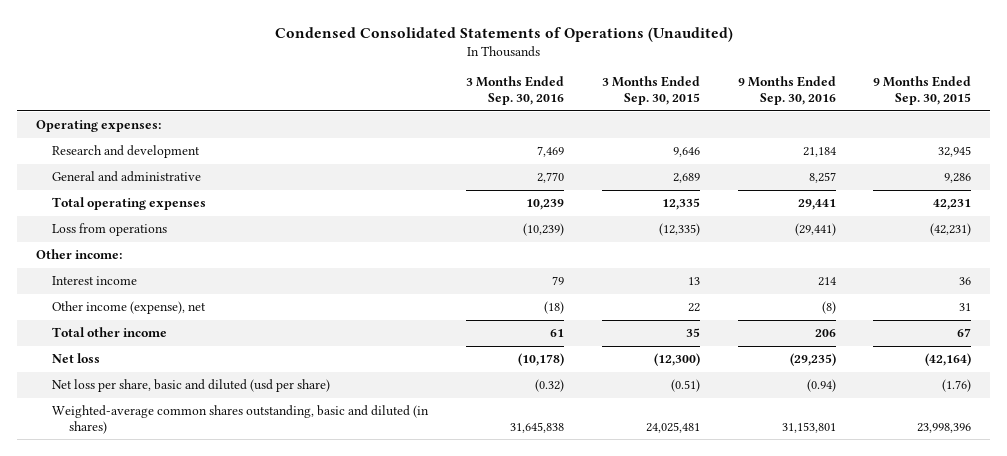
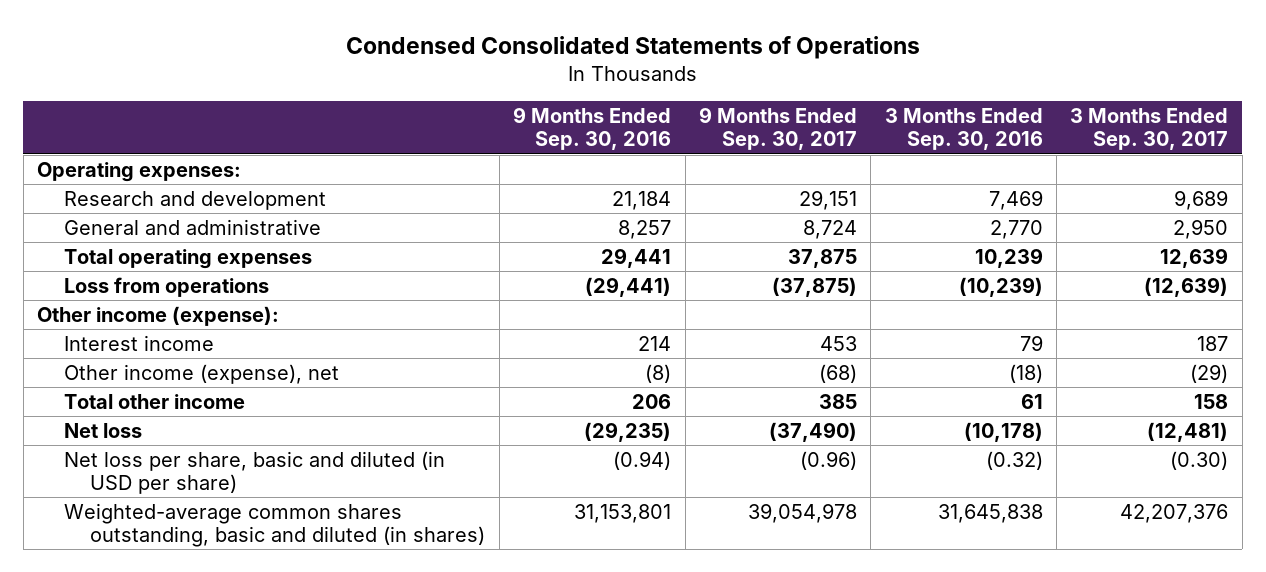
- Condensed Consolidated Statements of Operations (Unaudited)
+ Condensed Consolidated Statements of Operations
- | 3 Months Ended Sep. 30, 2016 | 3 Months Ended Sep. 30, 2015 | 9 Months Ended Sep. 30, 2016 | 9 Months Ended Sep. 30, 2015
+ | 9 Months Ended Sep. 30, 2016 | 9 Months Ended Sep. 30, 2017 | 3 Months Ended Sep. 30, 2016 | 3 Months Ended Sep. 30, 2017
- Other income:
+ Other income (expense):
- Net loss per share, basic and diluted (usd per share) | (0.32) | (0.51) | (0.94) | (1.76)
+ Net loss per share, basic and diluted (in USD per share) | (0.94) | (0.96) | (0.32) | (0.30)

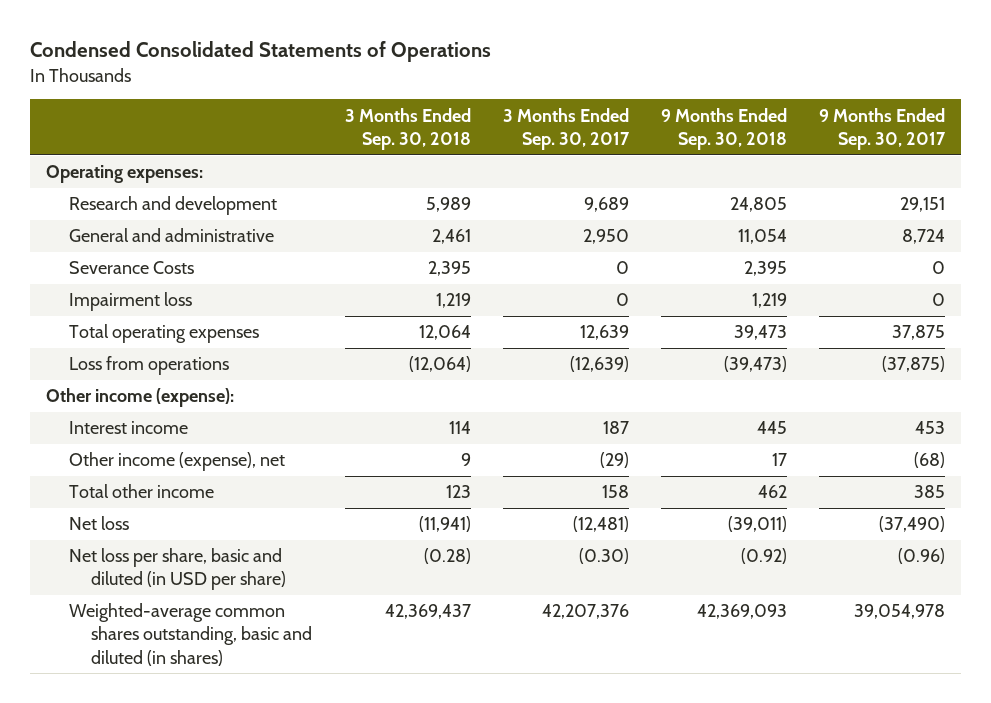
- | 9 Months Ended Sep. 30, 2016 | 9 Months Ended Sep. 30, 2017 | 3 Months Ended Sep. 30, 2016 | 3 Months Ended Sep. 30, 2017
+ | 3 Months Ended Sep. 30, 2018 | 3 Months Ended Sep. 30, 2017 | 9 Months Ended Sep. 30, 2018 | 9 Months Ended Sep. 30, 2017
+ Severance Costs | 2,395 | 0 | 2,395 | 0
+ Impairment loss | 1,219 | 0 | 1,219 | 0

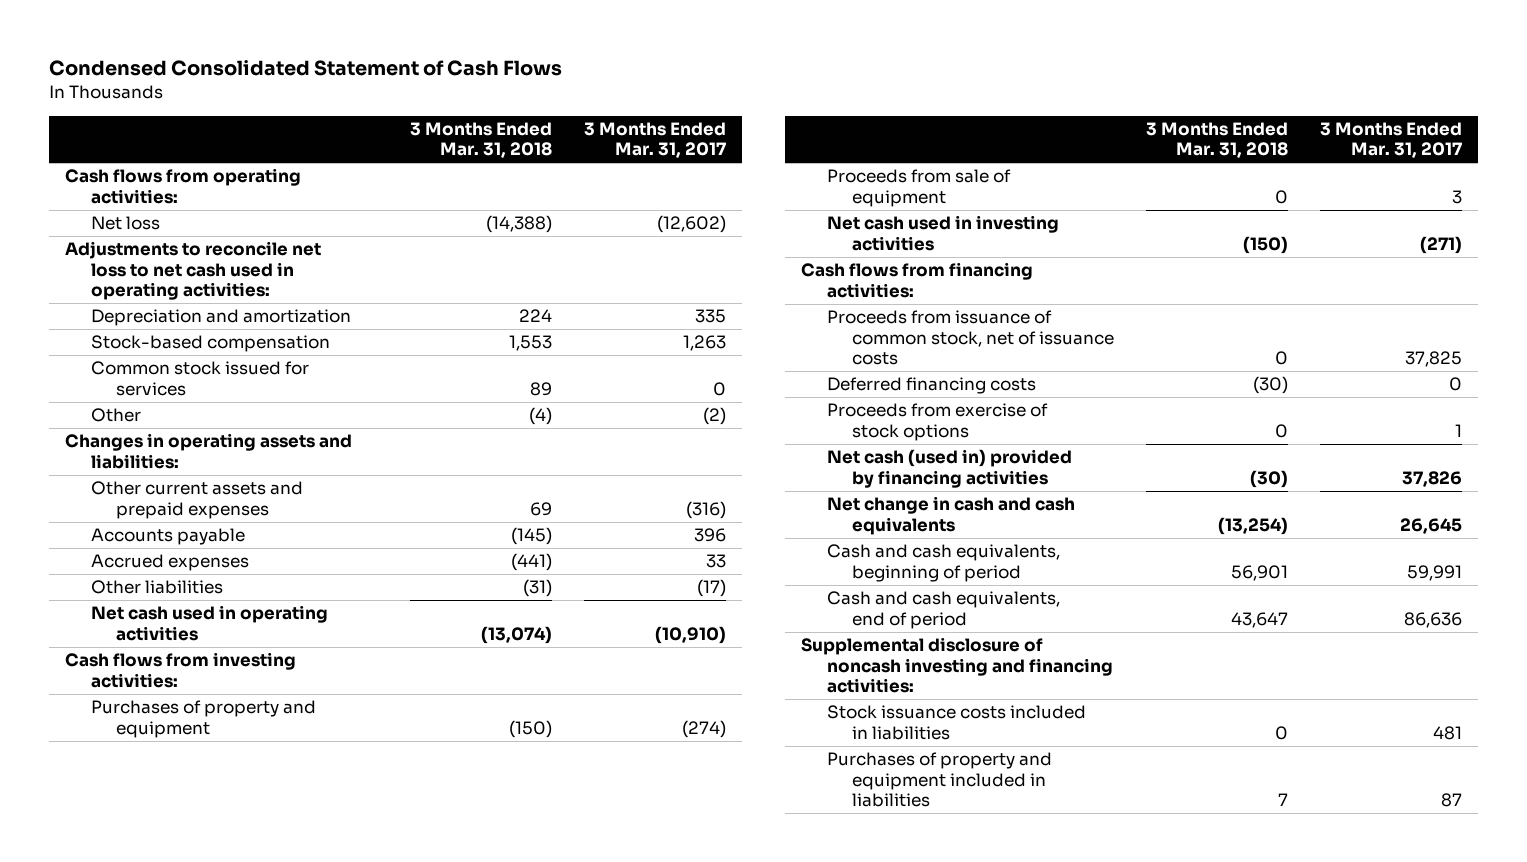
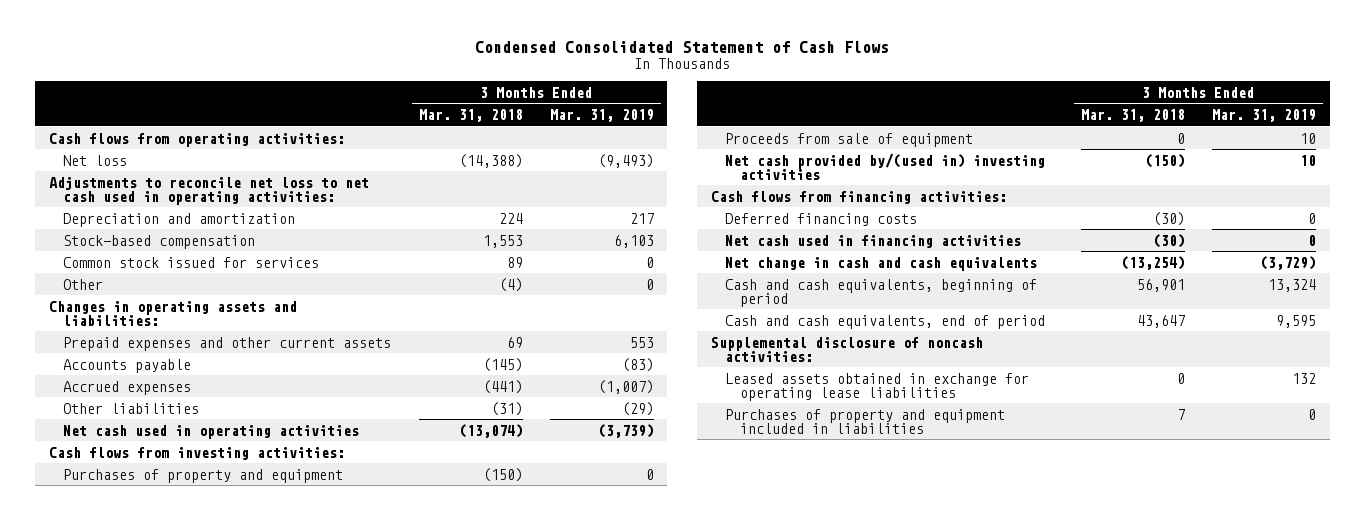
- | 3 Months Ended Mar. 31, 2018 | 3 Months Ended Mar. 31, 2017
+ | 3 Months Ended Mar. 31, 2018 | 3 Months Ended Mar. 31, 2019
- Other current assets and prepaid expenses | 69 | (316)
+ Prepaid expenses and other current assets | 69 | 553
- Net cash used in investing activities | (150) | (271)
+ Net cash provided by/(used in) investing activities | (150) | 10
- Proceeds from issuance of common stock, net of issuance costs | 0 | 37,825
- Proceeds from exercise of stock options | 0 | 1
- Net cash (used in) provided by financing activities | (30) | 37,826
+ Net cash used in financing activities | (30) | 0
- Supplemental disclosure of noncash investing and financing activities:
- Stock issuance costs included in liabilities | 0 | 481
+ Supplemental disclosure of noncash activities:
+ Leased assets obtained in exchange for operating lease liabilities | 0 | 132

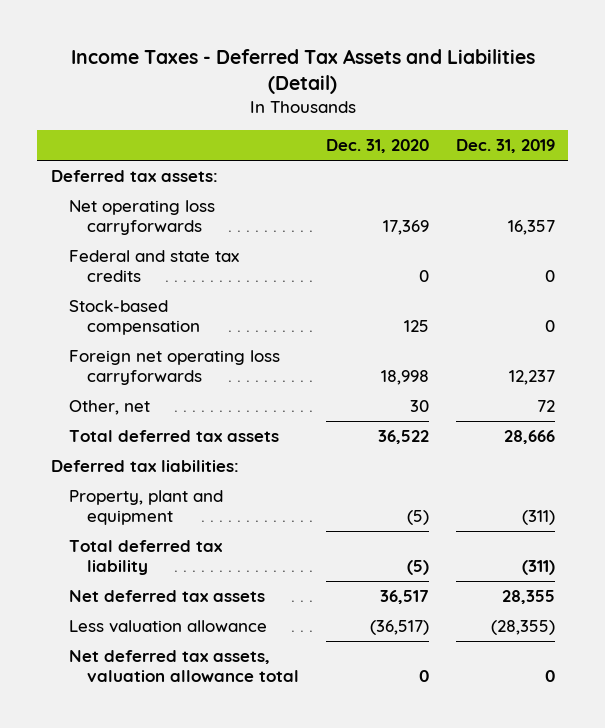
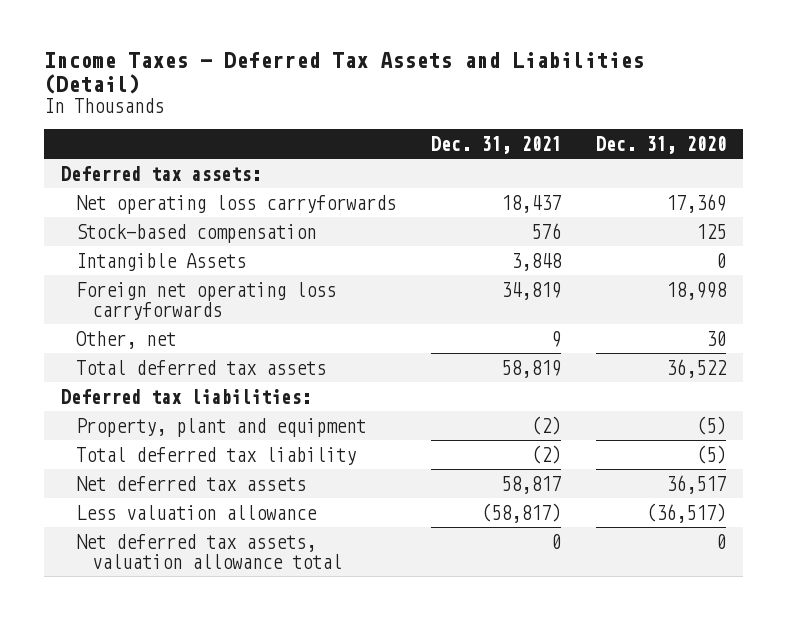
- | Dec. 31, 2020 | Dec. 31, 2019
+ | Dec. 31, 2021 | Dec. 31, 2020
- Federal and state tax credits | 0 | 0
+ Intangible Assets | 3,848 | 0

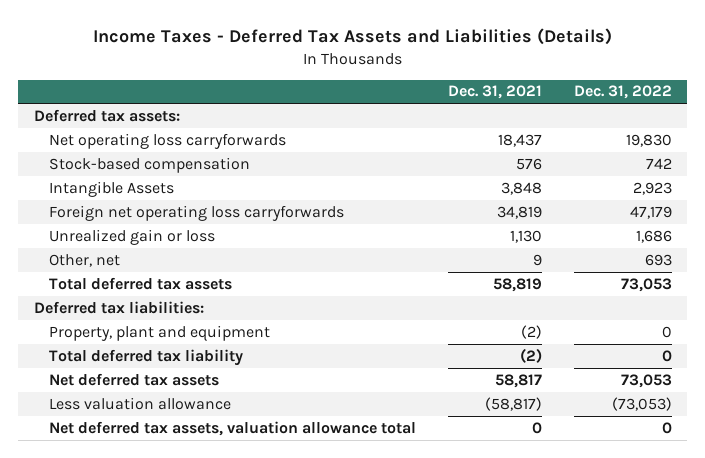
- Income Taxes - Deferred Tax Assets and Liabilities (Detail)
+ Income Taxes - Deferred Tax Assets and Liabilities (Details)
- | Dec. 31, 2021 | Dec. 31, 2020
+ | Dec. 31, 2021 | Dec. 31, 2022
+ Unrealized gain or loss | 1,130 | 1,686

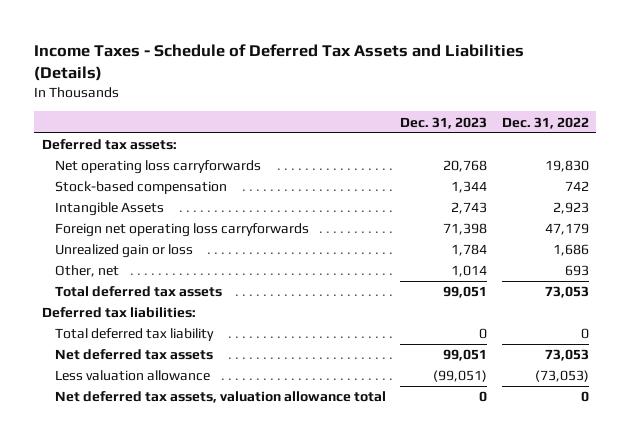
- Income Taxes - Deferred Tax Assets and Liabilities (Details)
+ Income Taxes - Schedule of Deferred Tax Assets and Liabilities (Details)
- | Dec. 31, 2021 | Dec. 31, 2022
+ | Dec. 31, 2023 | Dec. 31, 2022
- Property, plant and equipment | (2) | 0

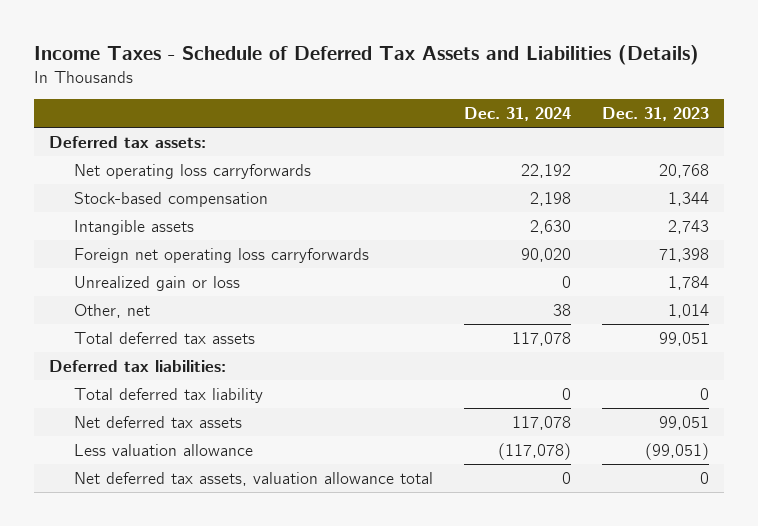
- | Dec. 31, 2023 | Dec. 31, 2022
+ | Dec. 31, 2024 | Dec. 31, 2023
- Intangible Assets | 2,743 | 2,923
+ Intangible assets | 2,630 | 2,743

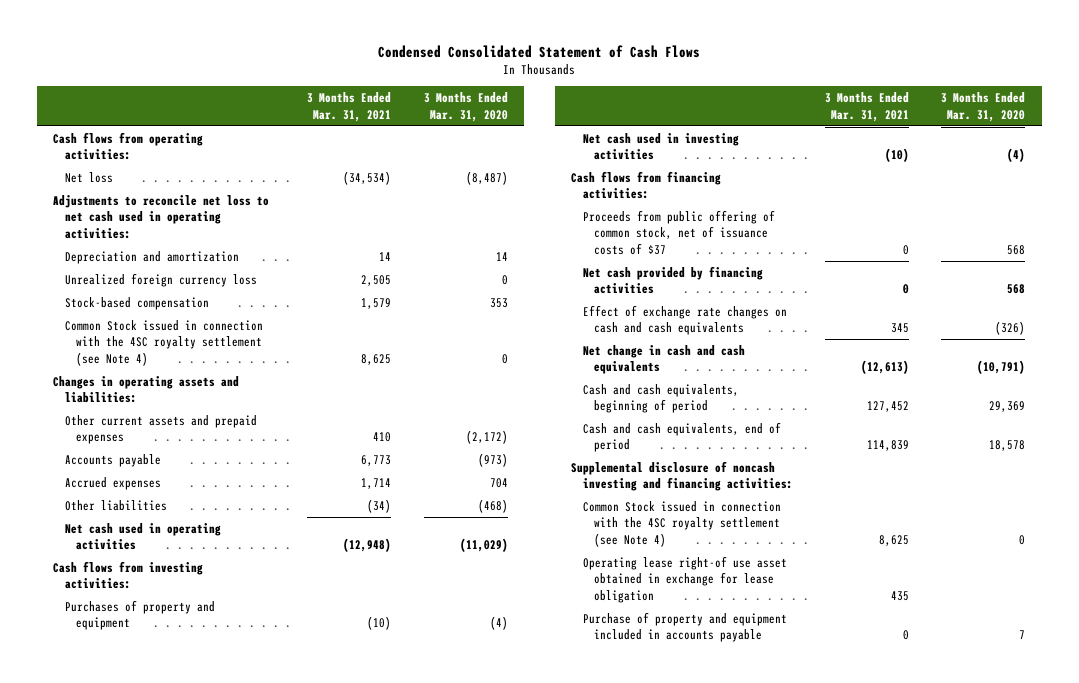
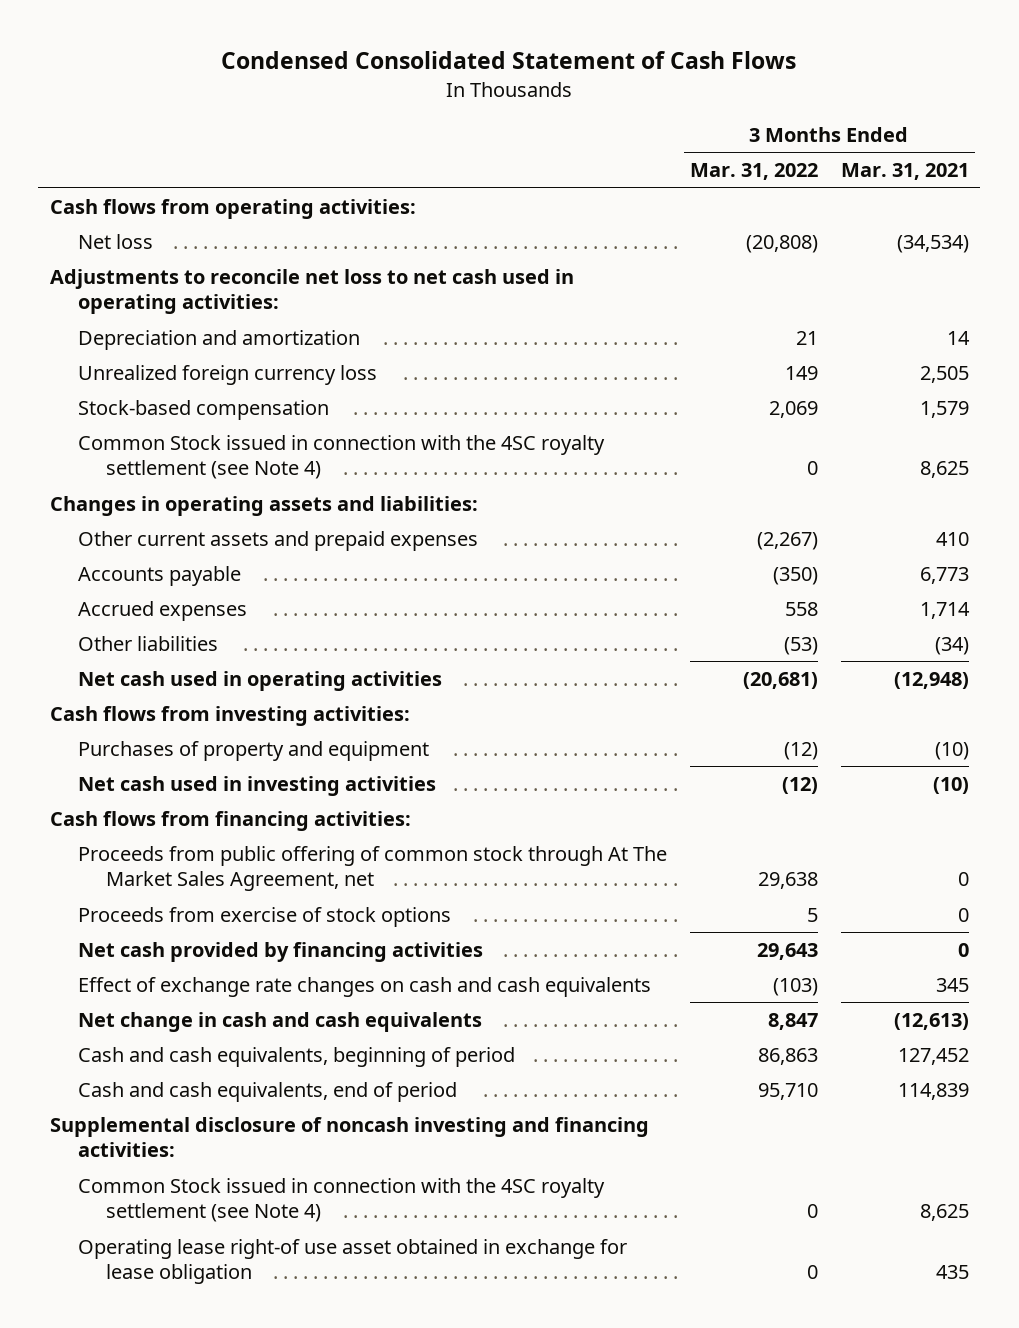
- | 3 Months Ended Mar. 31, 2021 | 3 Months Ended Mar. 31, 2020
+ | 3 Months Ended Mar. 31, 2022 | 3 Months Ended Mar. 31, 2021
- Proceeds from public offering of common stock, net of issuance costs of $37 | 0 | 568
+ Proceeds from public offering of common stock through At The Market Sales Agreement, net | 29,638 | 0
+ Proceeds from exercise of stock options | 5 | 0
- Purchase of property and equipment included in accounts payable | 0 | 7

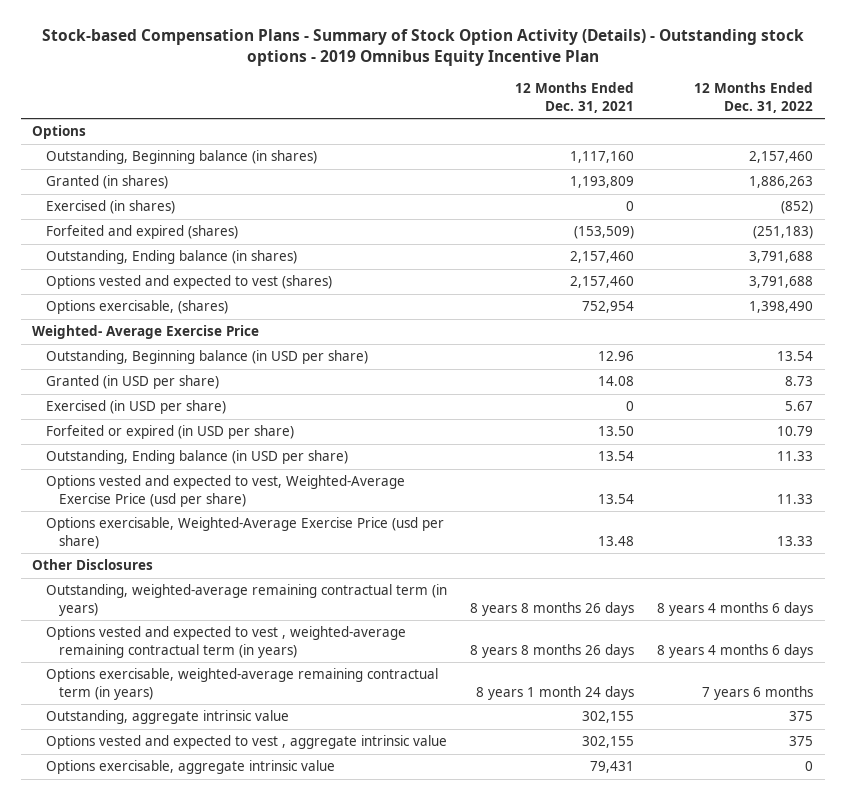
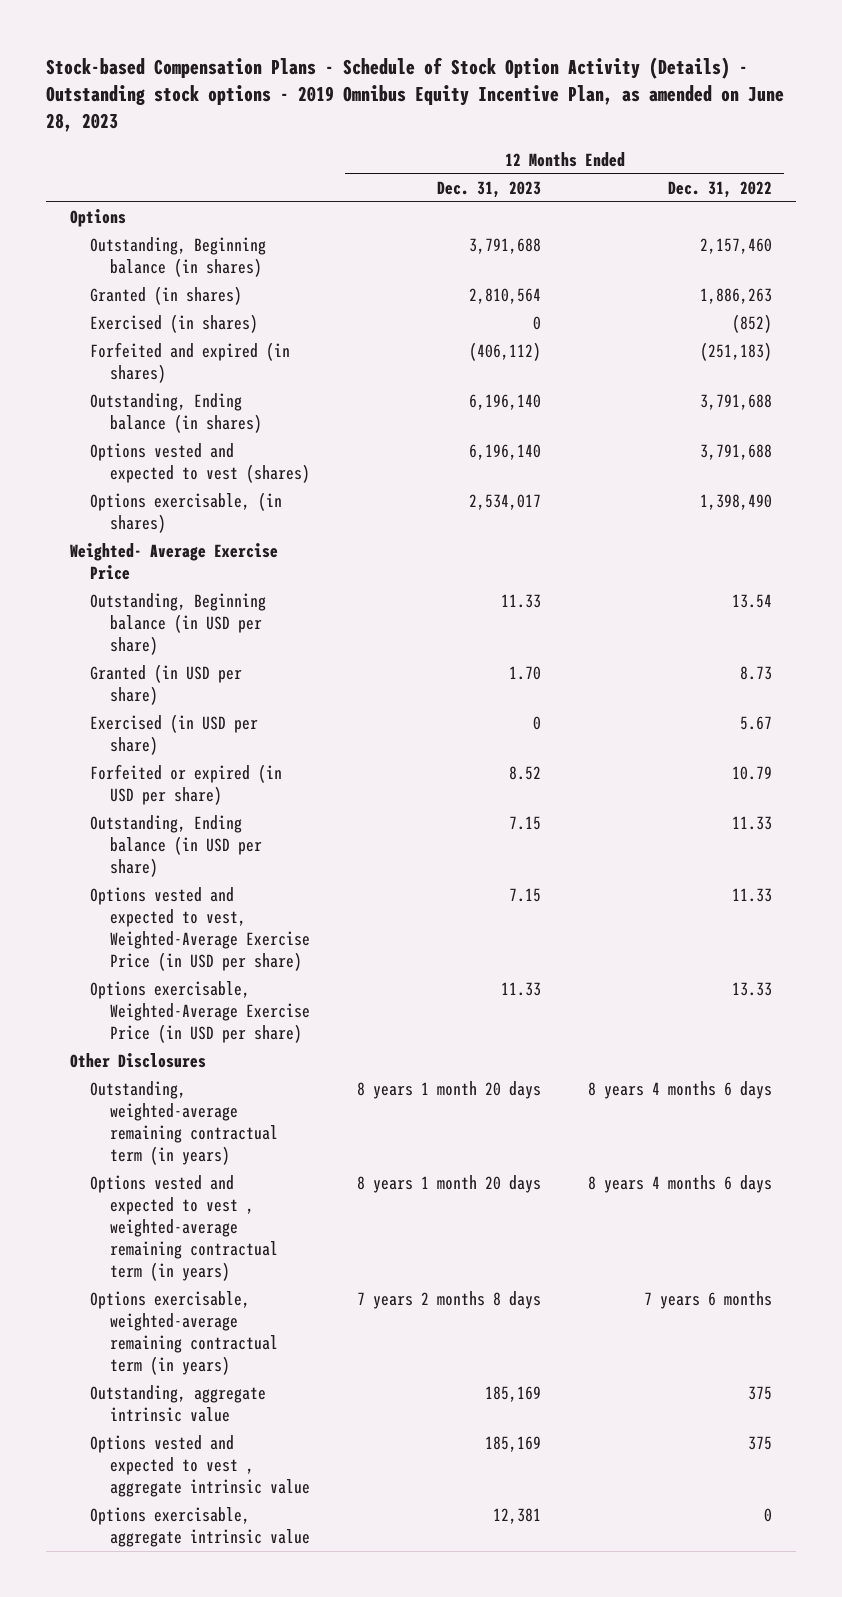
- Stock-based Compensation Plans - Summary of Stock Option Activity (Details) - Outstanding stock options - 2019 Omnibus Equity Incentive Plan
+ Stock-based Compensation Plans - Schedule of Stock Option Activity (Details) - Outstanding stock options - 2019 Omnibus Equity Incentive Plan, as amended on June 28, 2023
- | 12 Months Ended Dec. 31, 2021 | 12 Months Ended Dec. 31, 2022
+ | 12 Months Ended Dec. 31, 2023 | 12 Months Ended Dec. 31, 2022
- Forfeited and expired (shares) | (153,509) | (251,183)
+ Forfeited and expired (in shares) | (406,112) | (251,183)
- Options exercisable, (shares) | 752,954 | 1,398,490
+ Options exercisable, (in shares) | 2,534,017 | 1,398,490
- Options vested and expected to vest, Weighted-Average Exercise Price (usd per share) | 13.54 | 11.33
- Options exercisable, Weighted-Average Exercise Price (usd per share) | 13.48 | 13.33
+ Options vested and expected to vest, Weighted-Average Exercise Price (in USD per share) | 7.15 | 11.33
+ Options exercisable, Weighted-Average Exercise Price (in USD per share) | 11.33 | 13.33

